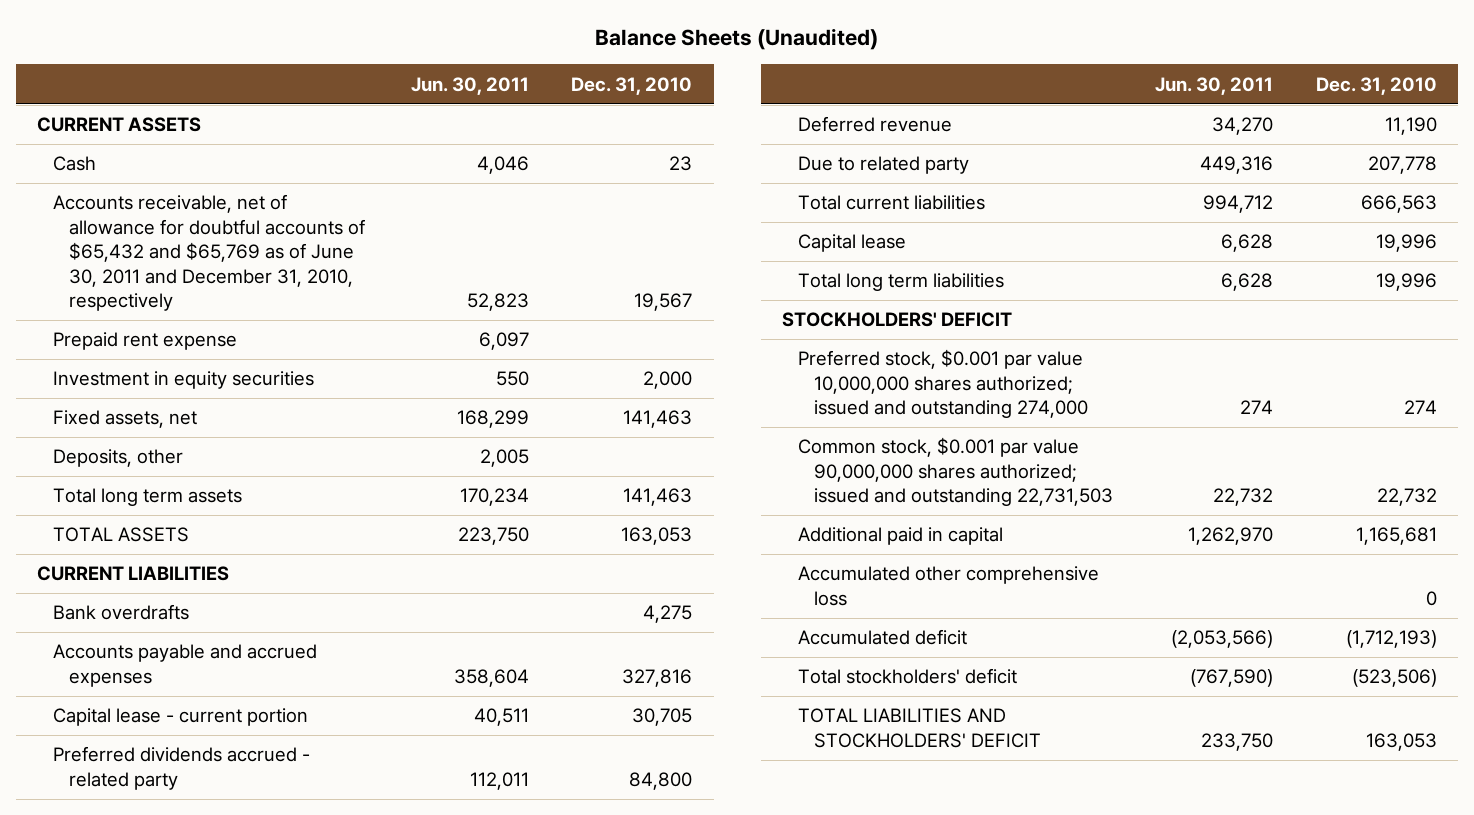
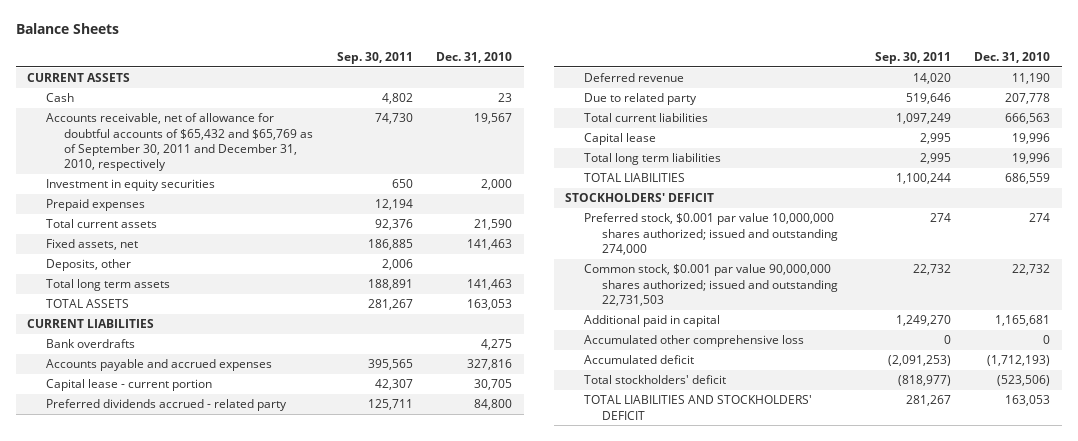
- Balance Sheets (Unaudited)
+ Balance Sheets
- | Jun. 30, 2011 | Dec. 31, 2010
+ | Sep. 30, 2011 | Dec. 31, 2010
- Accounts receivable, net of allowance for doubtful accounts of $65,432 and $65,769 as of June 30, 2011 and December 31, 2010, respectively | 52,823 | 19,567
- Prepaid rent expense | 6,097 |
+ Accounts receivable, net of allowance for doubtful accounts of $65,432 and $65,769 as of September 30, 2011 and December 31, 2010, respectively | 74,730 | 19,567
+ Prepaid expenses | 12,194 |
+ Total current assets | 92,376 | 21,590
+ TOTAL LIABILITIES | 1,100,244 | 686,559

